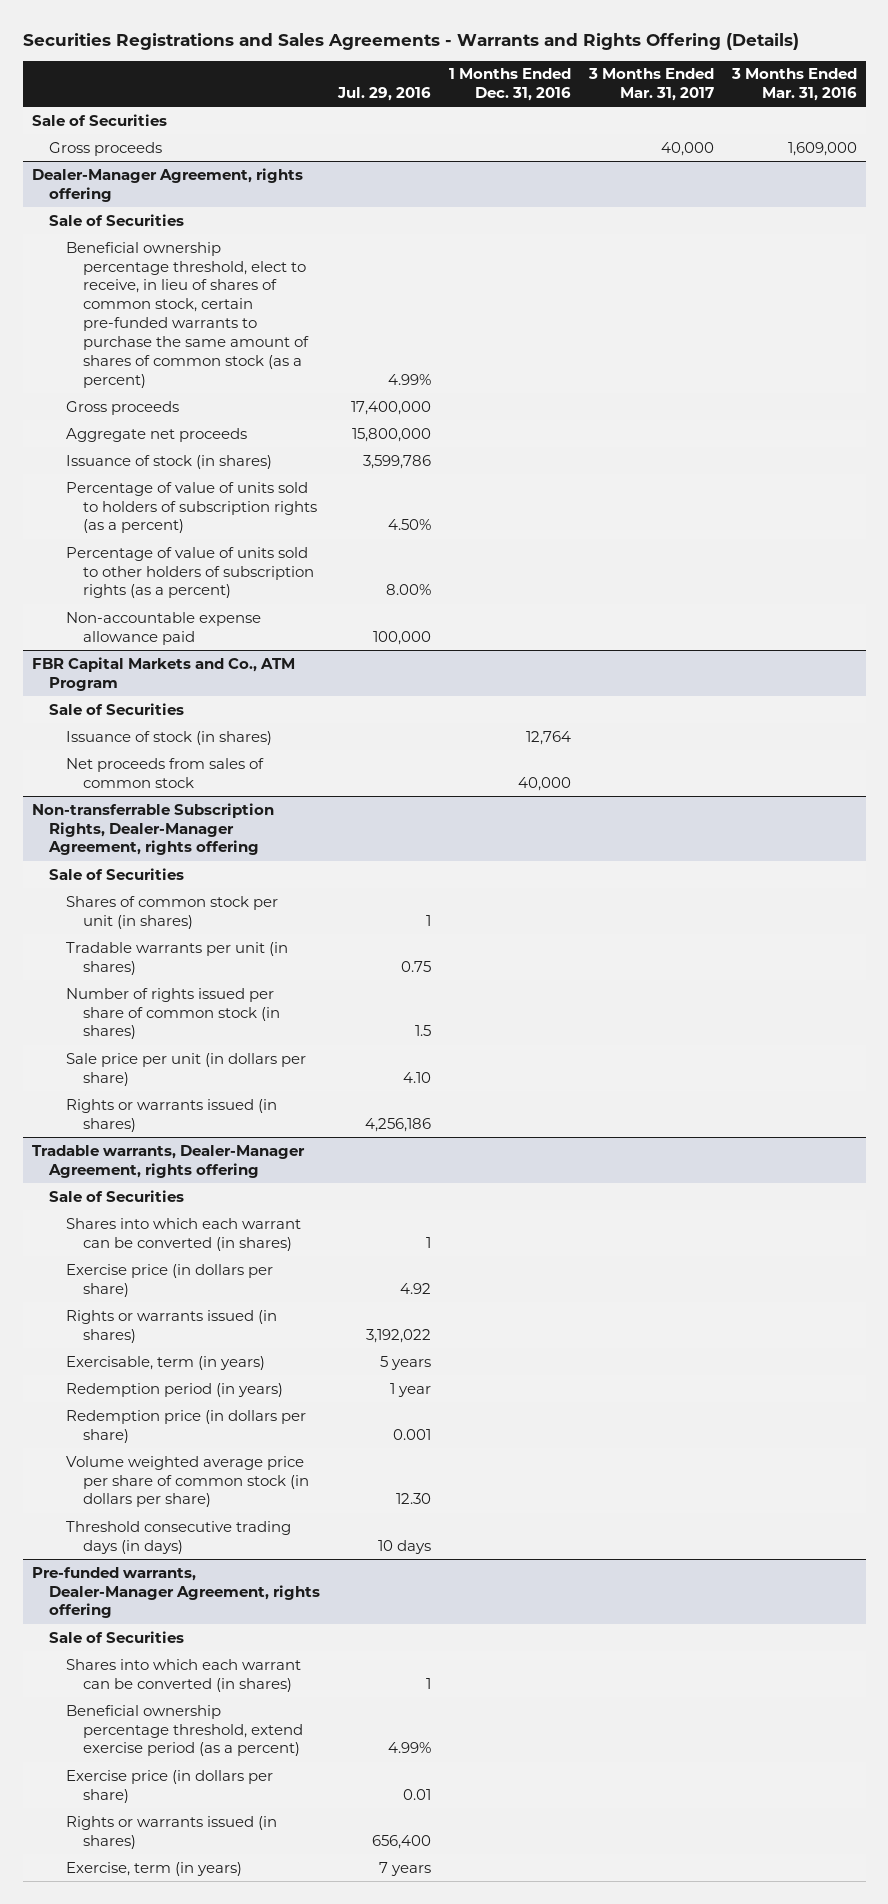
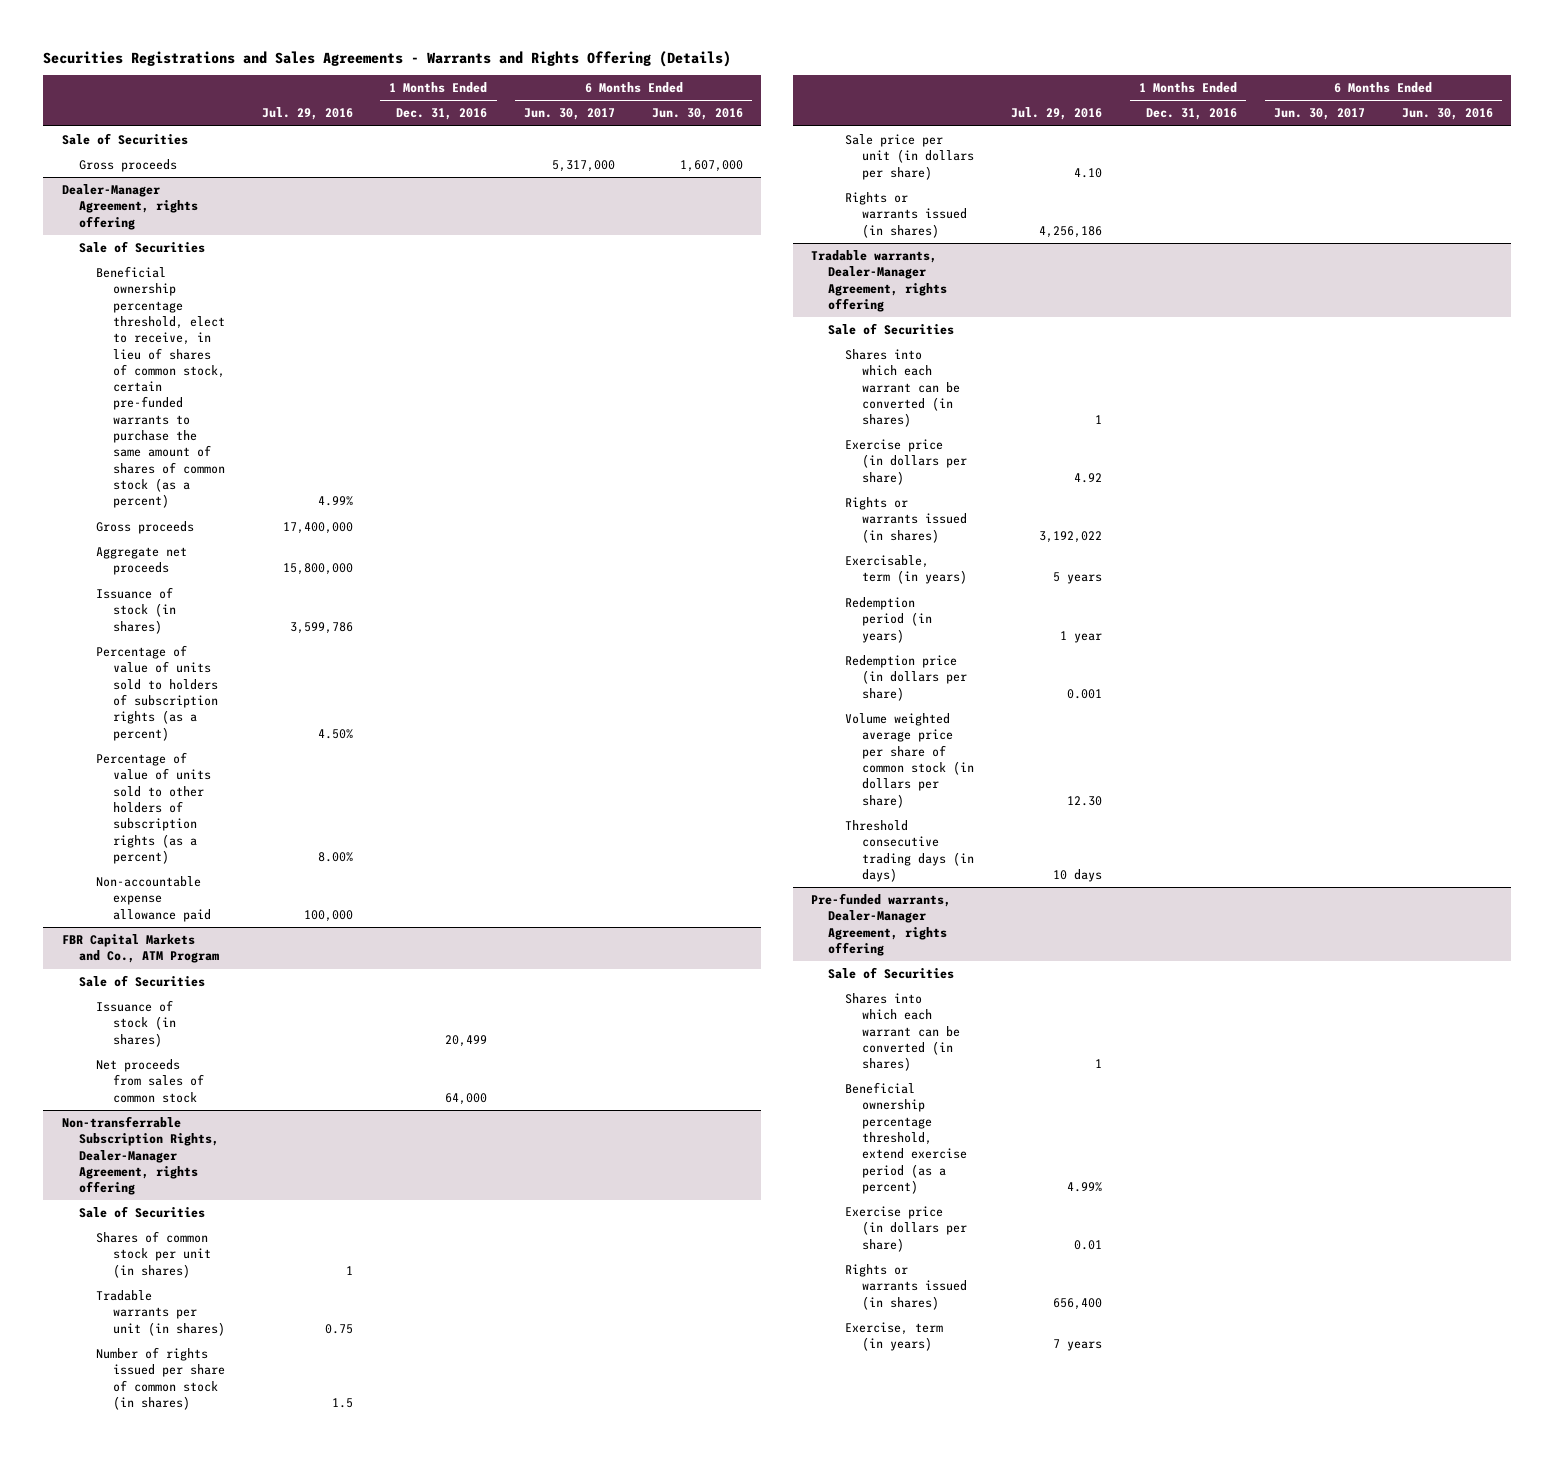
- | Jul. 29, 2016 | 1 Months Ended Dec. 31, 2016 | 3 Months Ended Mar. 31, 2017 | 3 Months Ended Mar. 31, 2016
+ | Jul. 29, 2016 | 1 Months Ended Dec. 31, 2016 | 6 Months Ended Jun. 30, 2017 | 6 Months Ended Jun. 30, 2016
@ FBR Capital Markets and Co., ATM Program
- Issuance of stock (in shares) | | 12,764 | |
- Net proceeds from sales of common stock | | 40,000 | |
+ Issuance of stock (in shares) | | 20,499 | |
+ Net proceeds from sales of common stock | | 64,000 | |

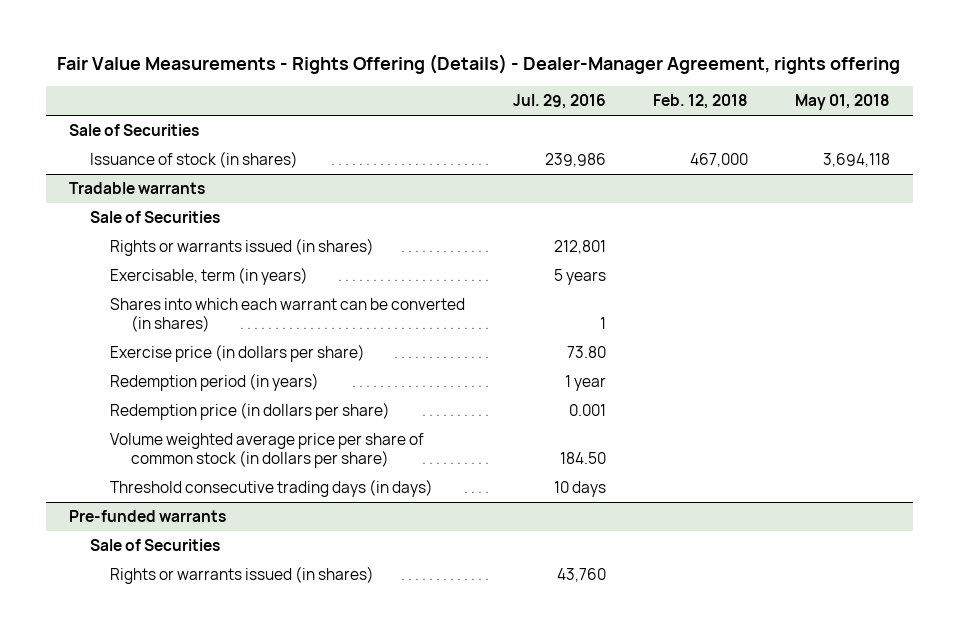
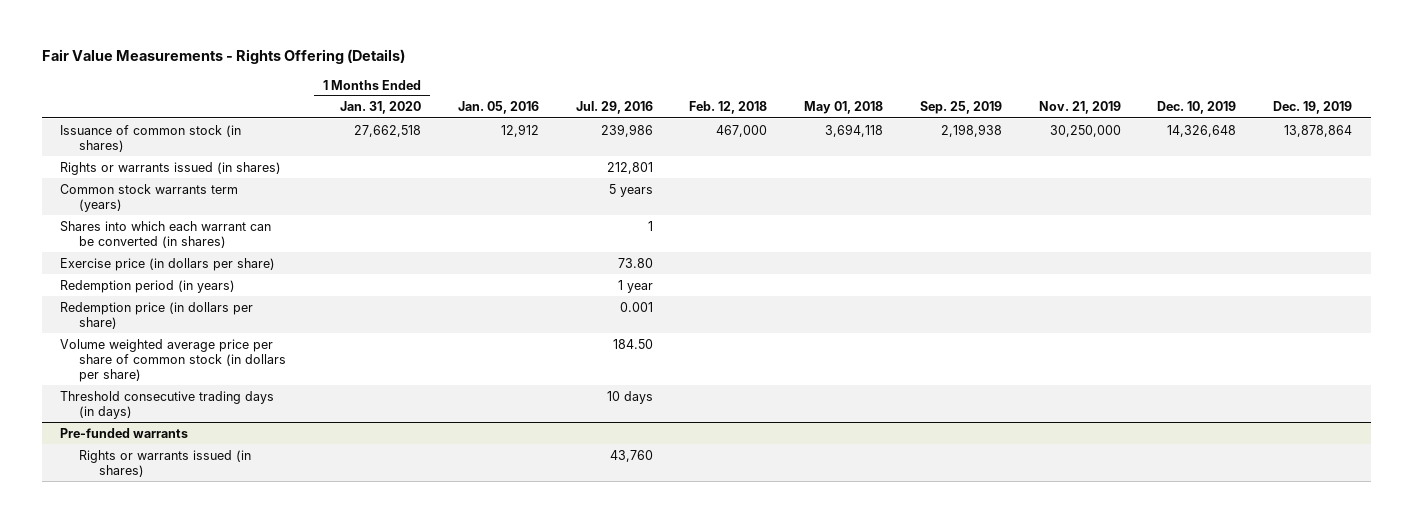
- Fair Value Measurements - Rights Offering (Details) - Dealer-Manager Agreement, rights offering
+ Fair Value Measurements - Rights Offering (Details)
- | Jul. 29, 2016 | Feb. 12, 2018 | May 01, 2018
+ | 1 Months Ended Jan. 31, 2020 | Jan. 05, 2016 | Jul. 29, 2016 | Feb. 12, 2018 | May 01, 2018 | Sep. 25, 2019 | Nov. 21, 2019 | Dec. 10, 2019 | Dec. 19, 2019
- Sale of Securities
- Issuance of stock (in shares) | 239,986 | 467,000 | 3,694,118
- Tradable warrants
- Sale of Securities
+ Issuance of common stock (in shares) | 27,662,518 | 12,912 | 239,986 | 467,000 | 3,694,118 | 2,198,938 | 30,250,000 | 14,326,648 | 13,878,864
- Exercisable, term (in years) | 5 years | |
+ Common stock warrants term (years) | | | 5 years | | | | | |
@ Pre-funded warrants
- Sale of Securities

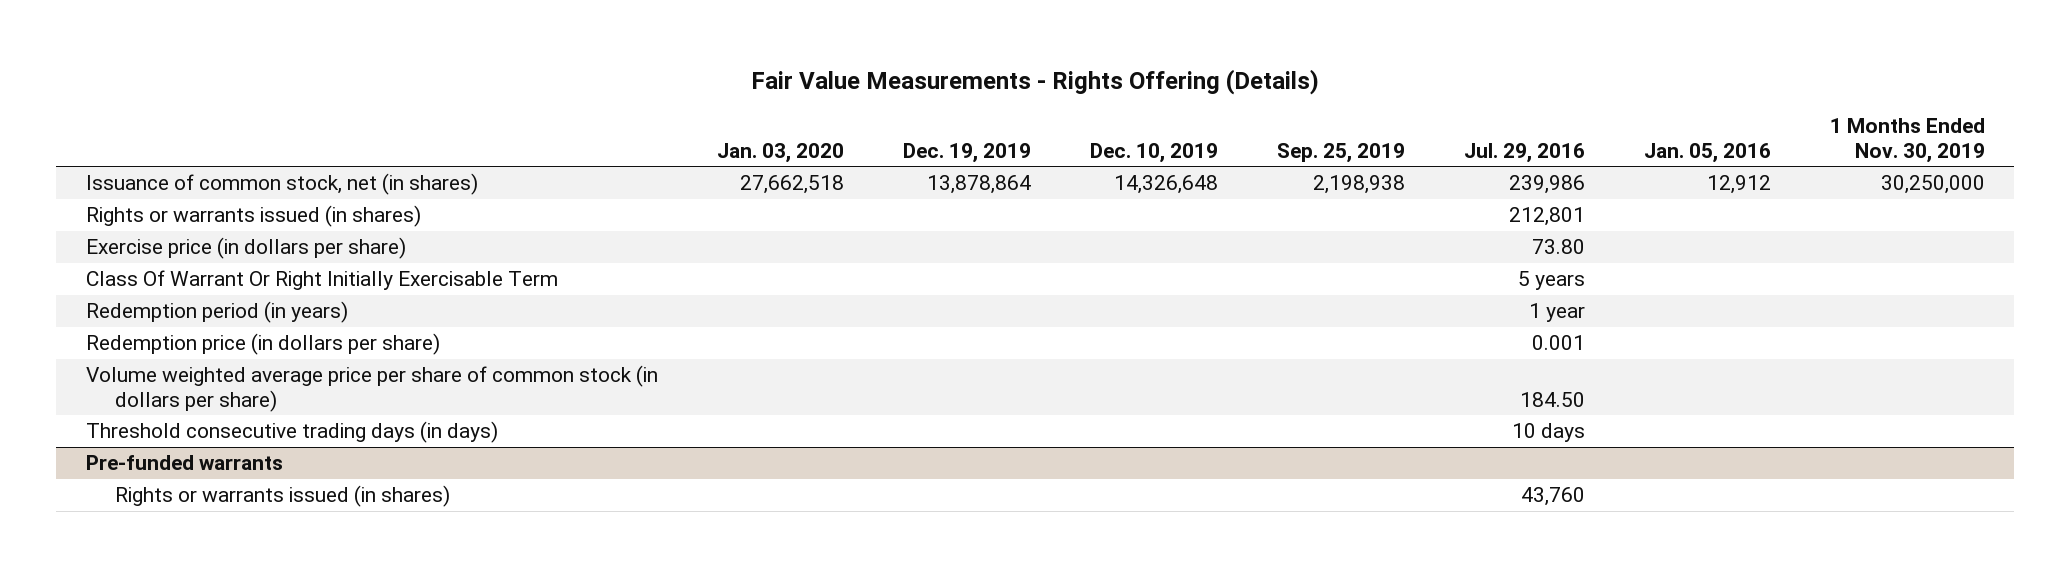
- | 1 Months Ended Jan. 31, 2020 | Jan. 05, 2016 | Jul. 29, 2016 | Feb. 12, 2018 | May 01, 2018 | Sep. 25, 2019 | Nov. 21, 2019 | Dec. 10, 2019 | Dec. 19, 2019
+ | Jan. 03, 2020 | Dec. 19, 2019 | Dec. 10, 2019 | Sep. 25, 2019 | Jul. 29, 2016 | Jan. 05, 2016 | 1 Months Ended Nov. 30, 2019
- Issuance of common stock (in shares) | 27,662,518 | 12,912 | 239,986 | 467,000 | 3,694,118 | 2,198,938 | 30,250,000 | 14,326,648 | 13,878,864
+ Issuance of common stock, net (in shares) | 27,662,518 | 13,878,864 | 14,326,648 | 2,198,938 | 239,986 | 12,912 | 30,250,000
- Common stock warrants term (years) | | | 5 years | | | | | |
- Shares into which each warrant can be converted (in shares) | | | 1 | | | | | |
+ Class Of Warrant Or Right Initially Exercisable Term | | | | | 5 years | |

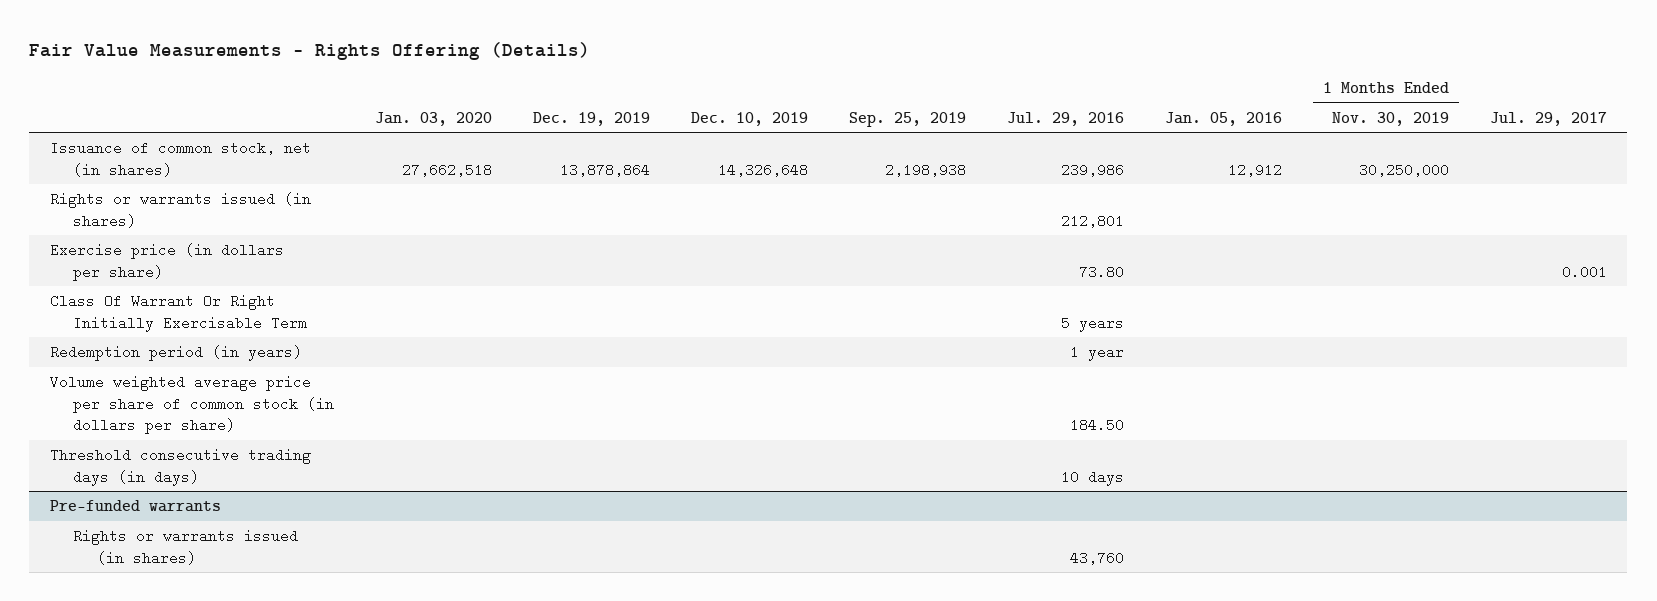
- | Jan. 03, 2020 | Dec. 19, 2019 | Dec. 10, 2019 | Sep. 25, 2019 | Jul. 29, 2016 | Jan. 05, 2016 | 1 Months Ended Nov. 30, 2019
+ | Jan. 03, 2020 | Dec. 19, 2019 | Dec. 10, 2019 | Sep. 25, 2019 | Jul. 29, 2016 | Jan. 05, 2016 | 1 Months Ended Nov. 30, 2019 | Jul. 29, 2017
- Redemption price (in dollars per share) | | | | | 0.001 | |

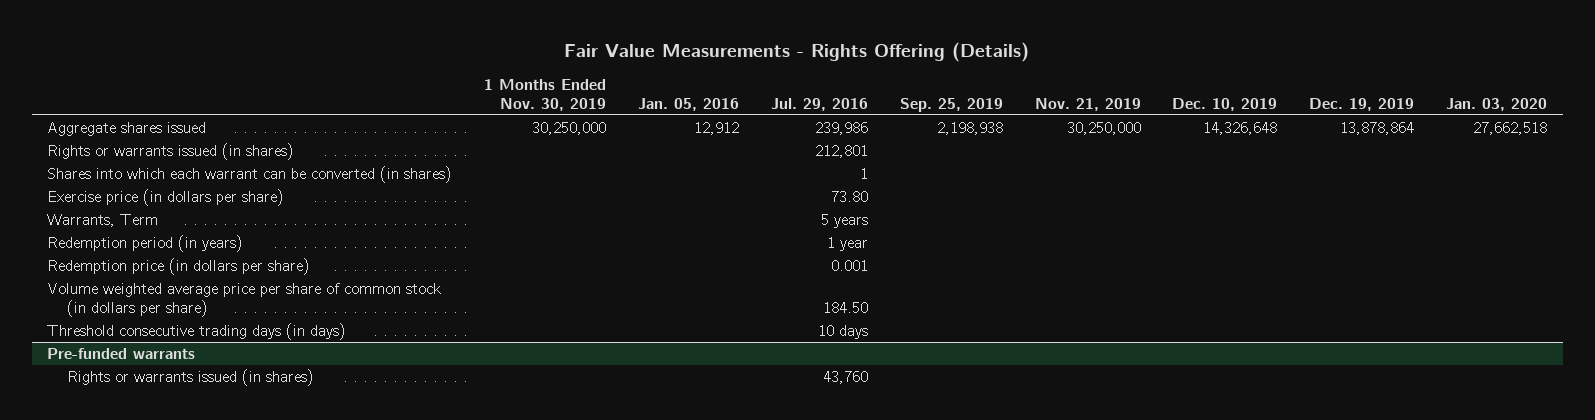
- | Jan. 03, 2020 | Dec. 19, 2019 | Dec. 10, 2019 | Sep. 25, 2019 | Jul. 29, 2016 | Jan. 05, 2016 | 1 Months Ended Nov. 30, 2019 | Jul. 29, 2017
+ | 1 Months Ended Nov. 30, 2019 | Jan. 05, 2016 | Jul. 29, 2016 | Sep. 25, 2019 | Nov. 21, 2019 | Dec. 10, 2019 | Dec. 19, 2019 | Jan. 03, 2020
- Issuance of common stock, net (in shares) | 27,662,518 | 13,878,864 | 14,326,648 | 2,198,938 | 239,986 | 12,912 | 30,250,000 |
+ Aggregate shares issued | 30,250,000 | 12,912 | 239,986 | 2,198,938 | 30,250,000 | 14,326,648 | 13,878,864 | 27,662,518
+ Shares into which each warrant can be converted (in shares) | | | 1 | | | | |
- Class Of Warrant Or Right Initially Exercisable Term | | | | | 5 years | | |
+ Warrants, Term | | | 5 years | | | | |
+ Redemption price (in dollars per share) | | | 0.001 | | | | |

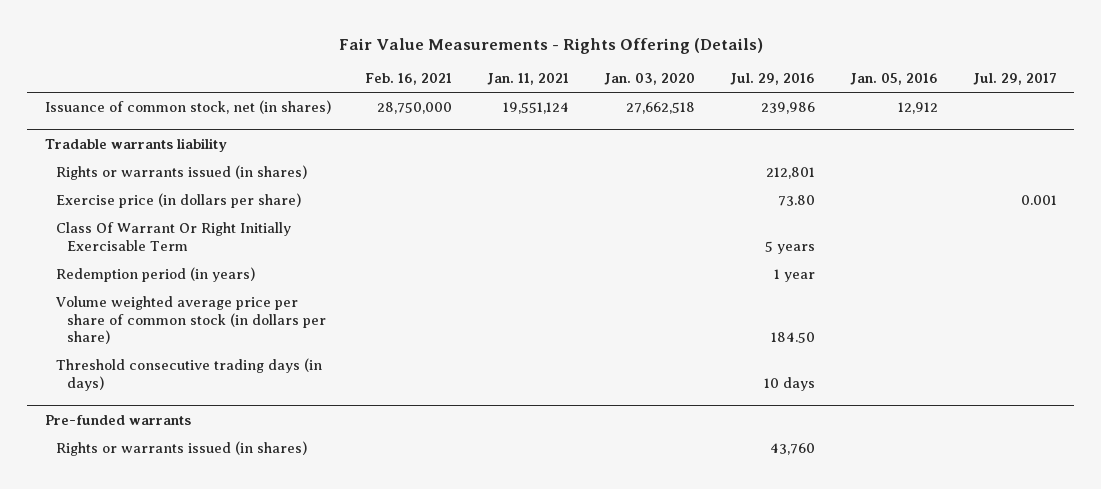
- | 1 Months Ended Nov. 30, 2019 | Jan. 05, 2016 | Jul. 29, 2016 | Sep. 25, 2019 | Nov. 21, 2019 | Dec. 10, 2019 | Dec. 19, 2019 | Jan. 03, 2020
+ | Feb. 16, 2021 | Jan. 11, 2021 | Jan. 03, 2020 | Jul. 29, 2016 | Jan. 05, 2016 | Jul. 29, 2017
- Aggregate shares issued | 30,250,000 | 12,912 | 239,986 | 2,198,938 | 30,250,000 | 14,326,648 | 13,878,864 | 27,662,518
+ Issuance of common stock, net (in shares) | 28,750,000 | 19,551,124 | 27,662,518 | 239,986 | 12,912 |
+ Tradable warrants liability
- Shares into which each warrant can be converted (in shares) | | | 1 | | | | |
- Warrants, Term | | | 5 years | | | | |
+ Class Of Warrant Or Right Initially Exercisable Term | | | | 5 years | |
- Redemption price (in dollars per share) | | | 0.001 | | | | |

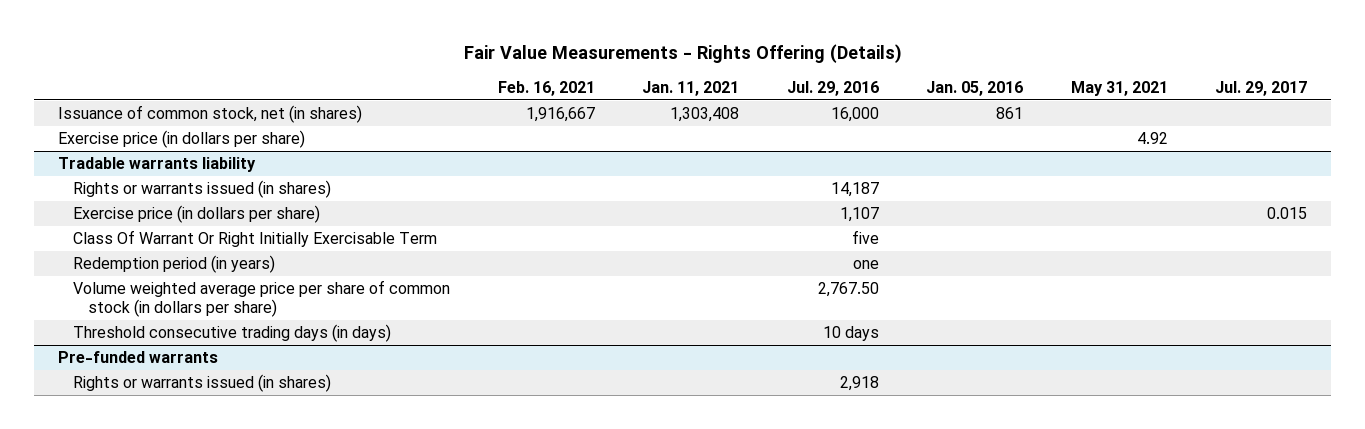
- | Feb. 16, 2021 | Jan. 11, 2021 | Jan. 03, 2020 | Jul. 29, 2016 | Jan. 05, 2016 | Jul. 29, 2017
+ | Feb. 16, 2021 | Jan. 11, 2021 | Jul. 29, 2016 | Jan. 05, 2016 | May 31, 2021 | Jul. 29, 2017
- Issuance of common stock, net (in shares) | 28,750,000 | 19,551,124 | 27,662,518 | 239,986 | 12,912 |
+ Issuance of common stock, net (in shares) | 1,916,667 | 1,303,408 | 16,000 | 861 | |
+ Exercise price (in dollars per share) | | | | | 4.92 |
@ Tradable warrants liability
- Rights or warrants issued (in shares) | | | | 212,801 | |
- Exercise price (in dollars per share) | | | | 73.80 | | 0.001
- Class Of Warrant Or Right Initially Exercisable Term | | | | 5 years | |
- Redemption period (in years) | | | | 1 year | |
- Volume weighted average price per share of common stock (in dollars per share) | | | | 184.50 | |
+ Rights or warrants issued (in shares) | | | 14,187 | | |
+ Exercise price (in dollars per share) | | | 1,107 | | | 0.015
+ Class Of Warrant Or Right Initially Exercisable Term | | | five | | |
+ Redemption period (in years) | | | one | | |
+ Volume weighted average price per share of common stock (in dollars per share) | | | 2,767.50 | | |
@ Pre-funded warrants
- Rights or warrants issued (in shares) | | | | 43,760 | |
+ Rights or warrants issued (in shares) | | | 2,918 | | |

